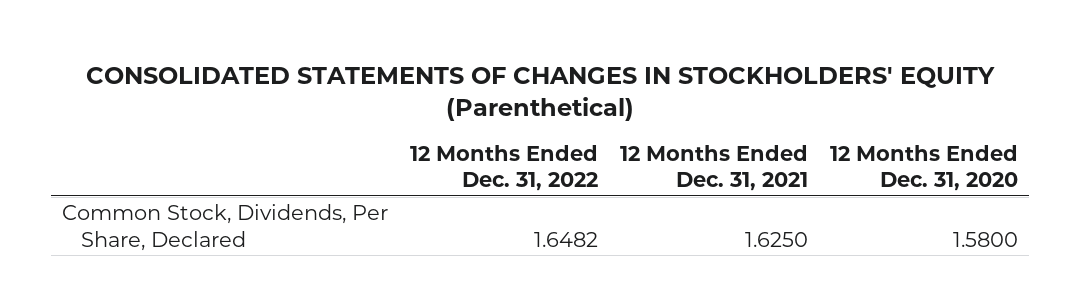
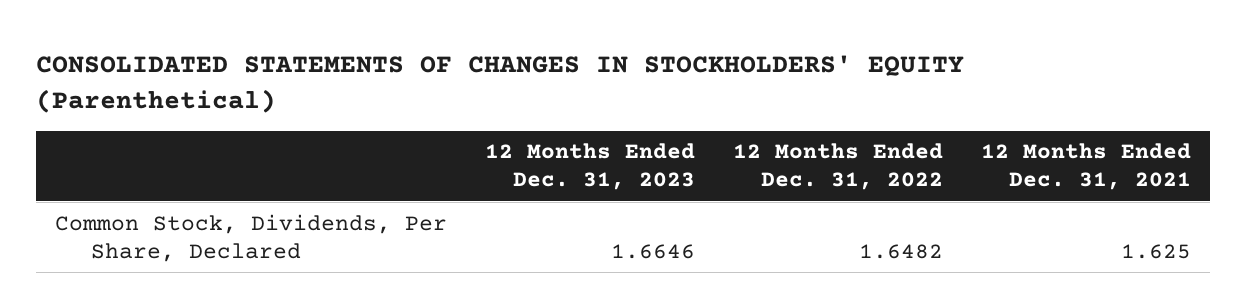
- | 12 Months Ended Dec. 31, 2022 | 12 Months Ended Dec. 31, 2021 | 12 Months Ended Dec. 31, 2020
+ | 12 Months Ended Dec. 31, 2023 | 12 Months Ended Dec. 31, 2022 | 12 Months Ended Dec. 31, 2021
- Common Stock, Dividends, Per Share, Declared | 1.6482 | 1.6250 | 1.5800
+ Common Stock, Dividends, Per Share, Declared | 1.6646 | 1.6482 | 1.625

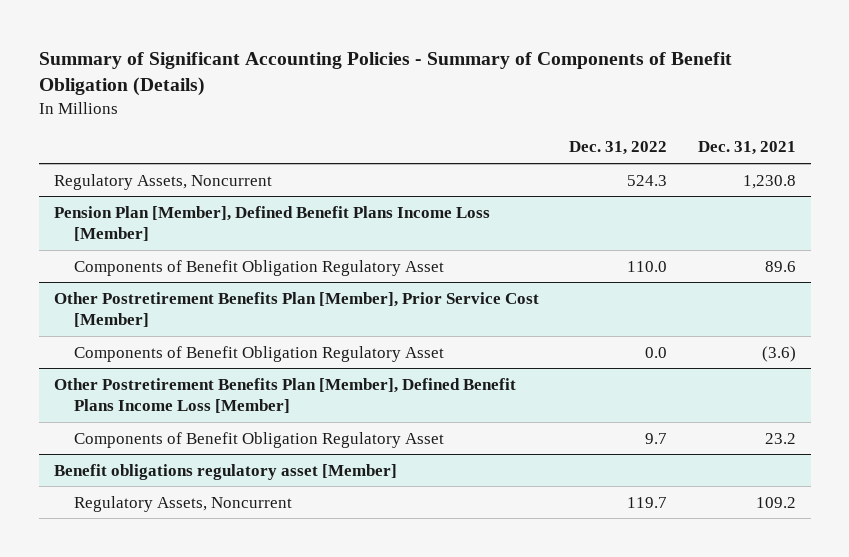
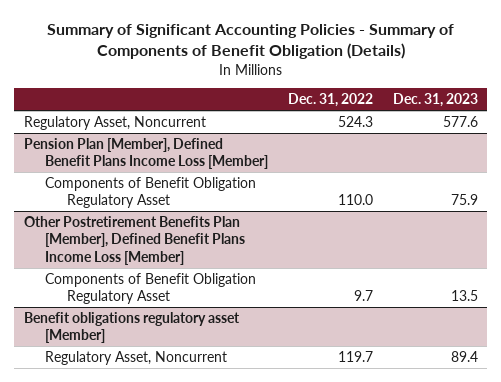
- | Dec. 31, 2022 | Dec. 31, 2021
+ | Dec. 31, 2022 | Dec. 31, 2023
- Regulatory Assets, Noncurrent | 524.3 | 1,230.8
+ Regulatory Asset, Noncurrent | 524.3 | 577.6
- Other Postretirement Benefits Plan [Member], Prior Service Cost [Member]
- Components of Benefit Obligation Regulatory Asset | 0.0 | (3.6)
@ Benefit obligations regulatory asset [Member]
- Regulatory Assets, Noncurrent | 119.7 | 109.2
+ Regulatory Asset, Noncurrent | 119.7 | 89.4

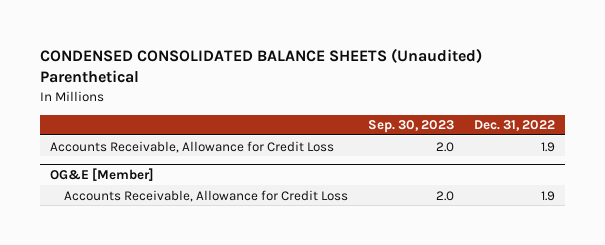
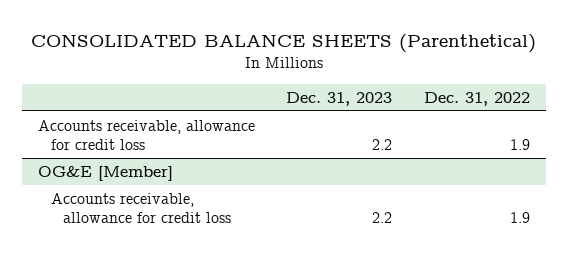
- CONDENSED CONSOLIDATED BALANCE SHEETS (Unaudited) Parenthetical
+ CONSOLIDATED BALANCE SHEETS (Parenthetical)
- | Sep. 30, 2023 | Dec. 31, 2022
+ | Dec. 31, 2023 | Dec. 31, 2022
- Accounts Receivable, Allowance for Credit Loss | 2.0 | 1.9
+ Accounts receivable, allowance for credit loss | 2.2 | 1.9
@ OG&E [Member]
- Accounts Receivable, Allowance for Credit Loss | 2.0 | 1.9
+ Accounts receivable, allowance for credit loss | 2.2 | 1.9

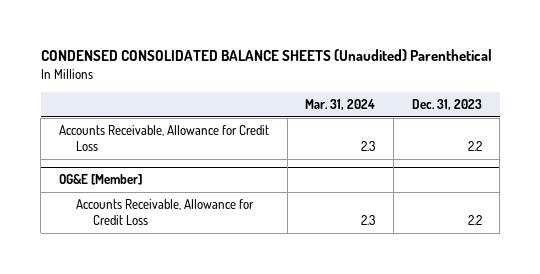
- CONSOLIDATED BALANCE SHEETS (Parenthetical)
+ CONDENSED CONSOLIDATED BALANCE SHEETS (Unaudited) Parenthetical
- | Dec. 31, 2023 | Dec. 31, 2022
+ | Mar. 31, 2024 | Dec. 31, 2023
- Accounts receivable, allowance for credit loss | 2.2 | 1.9
+ Accounts Receivable, Allowance for Credit Loss | 2.3 | 2.2
@ OG&E [Member]
- Accounts receivable, allowance for credit loss | 2.2 | 1.9
+ Accounts Receivable, Allowance for Credit Loss | 2.3 | 2.2

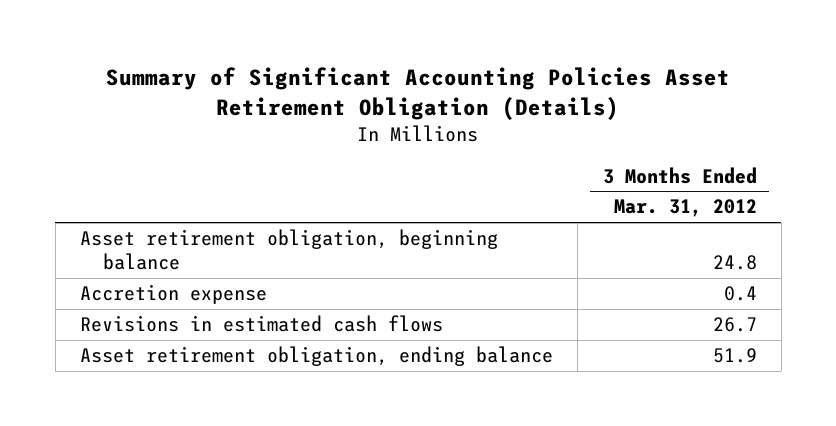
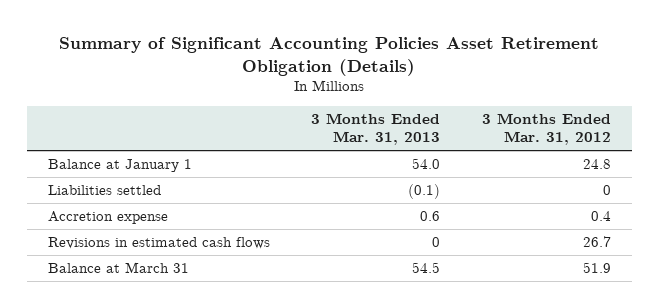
- | 3 Months Ended Mar. 31, 2012
+ | 3 Months Ended Mar. 31, 2013 | 3 Months Ended Mar. 31, 2012
- Asset retirement obligation, beginning balance | 24.8
+ Balance at January 1 | 54.0 | 24.8
+ Liabilities settled | (0.1) | 0
- Asset retirement obligation, ending balance | 51.9
+ Balance at March 31 | 54.5 | 51.9

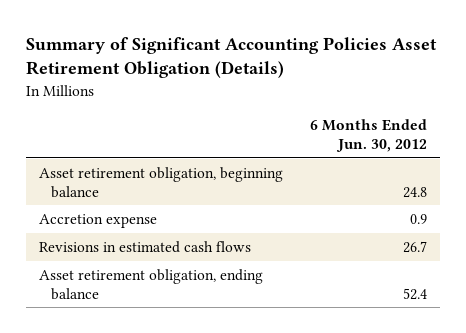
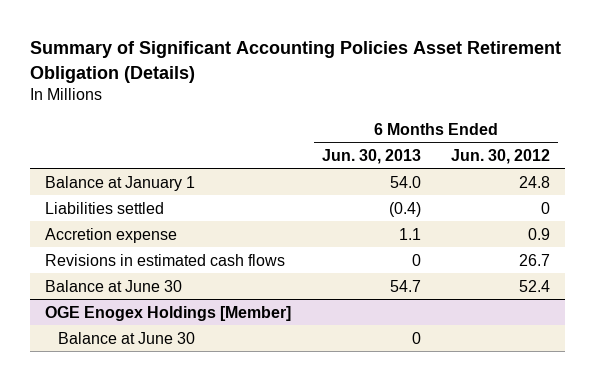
- | 6 Months Ended Jun. 30, 2012
+ | 6 Months Ended Jun. 30, 2013 | 6 Months Ended Jun. 30, 2012
- Asset retirement obligation, beginning balance | 24.8
+ Balance at January 1 | 54.0 | 24.8
+ Liabilities settled | (0.4) | 0
- Asset retirement obligation, ending balance | 52.4
+ Balance at June 30 | 54.7 | 52.4
+ OGE Enogex Holdings [Member]
+ Balance at June 30 | 0 |

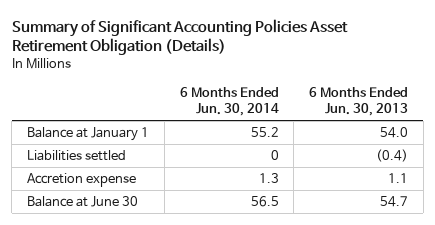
- | 6 Months Ended Jun. 30, 2013 | 6 Months Ended Jun. 30, 2012
+ | 6 Months Ended Jun. 30, 2014 | 6 Months Ended Jun. 30, 2013
- Revisions in estimated cash flows | 0 | 26.7
- OGE Enogex Holdings [Member]
- Balance at June 30 | 0 |

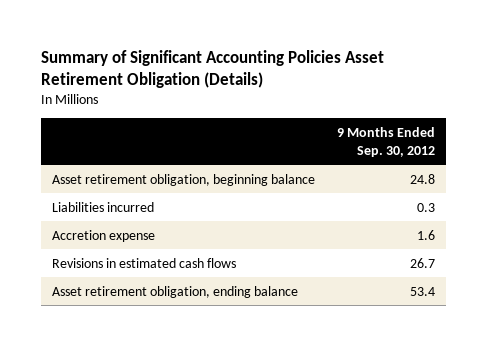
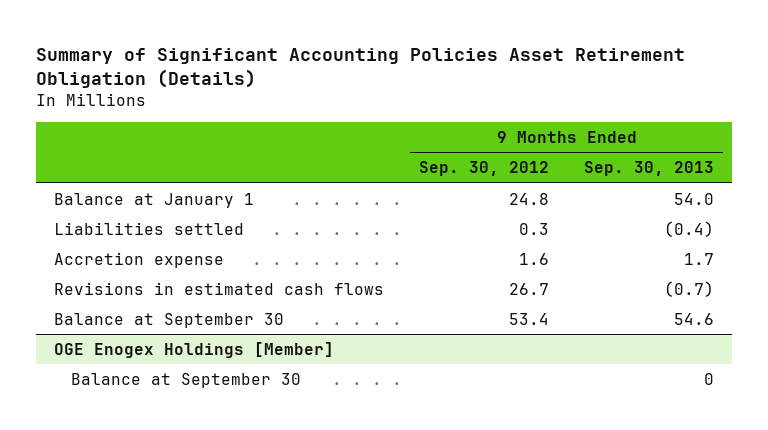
- | 9 Months Ended Sep. 30, 2012
+ | 9 Months Ended Sep. 30, 2012 | 9 Months Ended Sep. 30, 2013
- Asset retirement obligation, beginning balance | 24.8
- Liabilities incurred | 0.3
+ Balance at January 1 | 24.8 | 54.0
+ Liabilities settled | 0.3 | (0.4)
- Asset retirement obligation, ending balance | 53.4
+ Balance at September 30 | 53.4 | 54.6
+ OGE Enogex Holdings [Member]
+ Balance at September 30 | | 0

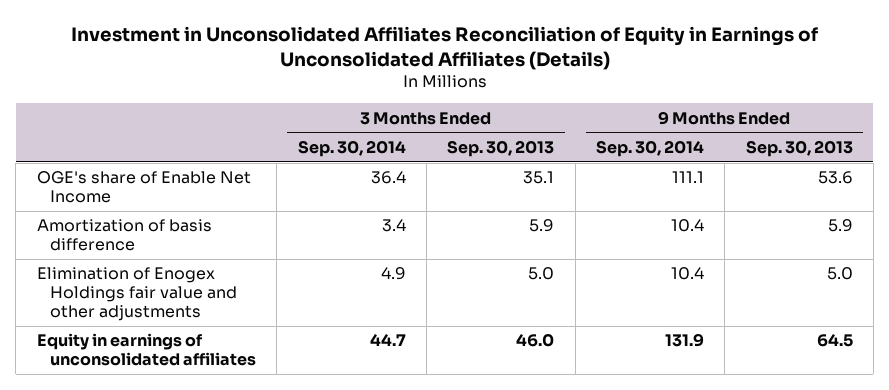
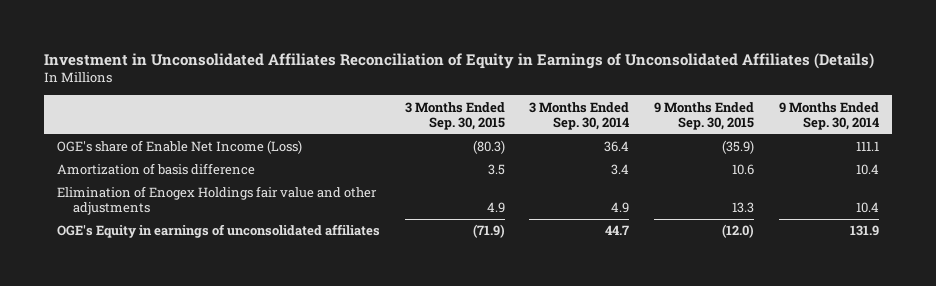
- | 3 Months Ended Sep. 30, 2014 | 3 Months Ended Sep. 30, 2013 | 9 Months Ended Sep. 30, 2014 | 9 Months Ended Sep. 30, 2013
+ | 3 Months Ended Sep. 30, 2015 | 3 Months Ended Sep. 30, 2014 | 9 Months Ended Sep. 30, 2015 | 9 Months Ended Sep. 30, 2014
- OGE's share of Enable Net Income | 36.4 | 35.1 | 111.1 | 53.6
+ OGE's share of Enable Net Income (Loss) | (80.3) | 36.4 | (35.9) | 111.1
- Equity in earnings of unconsolidated affiliates | 44.7 | 46.0 | 131.9 | 64.5
+ OGE's Equity in earnings of unconsolidated affiliates | (71.9) | 44.7 | (12.0) | 131.9

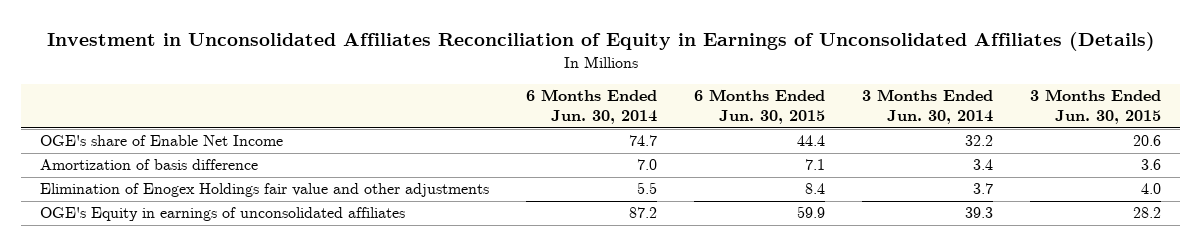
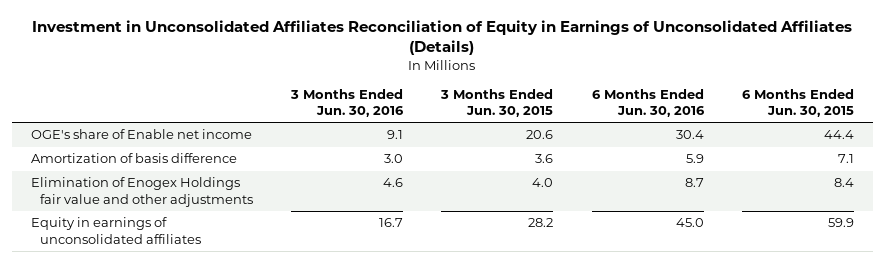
- | 6 Months Ended Jun. 30, 2014 | 6 Months Ended Jun. 30, 2015 | 3 Months Ended Jun. 30, 2014 | 3 Months Ended Jun. 30, 2015
+ | 3 Months Ended Jun. 30, 2016 | 3 Months Ended Jun. 30, 2015 | 6 Months Ended Jun. 30, 2016 | 6 Months Ended Jun. 30, 2015
- OGE's share of Enable Net Income | 74.7 | 44.4 | 32.2 | 20.6
+ OGE's share of Enable net income | 9.1 | 20.6 | 30.4 | 44.4
- OGE's Equity in earnings of unconsolidated affiliates | 87.2 | 59.9 | 39.3 | 28.2
+ Equity in earnings of unconsolidated affiliates | 16.7 | 28.2 | 45.0 | 59.9

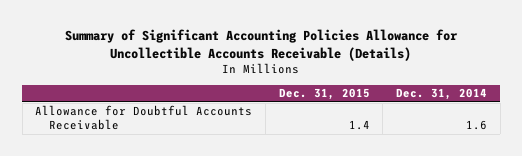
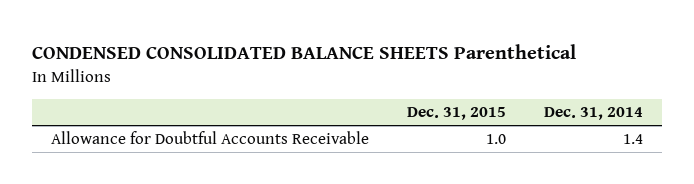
- Summary of Significant Accounting Policies Allowance for Uncollectible Accounts Receivable (Details)
+ CONDENSED CONSOLIDATED BALANCE SHEETS Parenthetical
- Allowance for Doubtful Accounts Receivable | 1.4 | 1.6
+ Allowance for Doubtful Accounts Receivable | 1.0 | 1.4

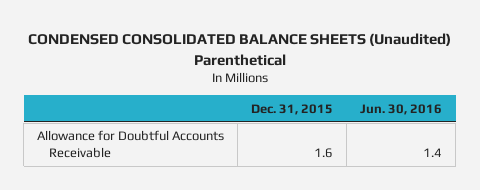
- CONDENSED CONSOLIDATED BALANCE SHEETS Parenthetical
+ CONDENSED CONSOLIDATED BALANCE SHEETS (Unaudited) Parenthetical
- | Dec. 31, 2015 | Dec. 31, 2014
+ | Dec. 31, 2015 | Jun. 30, 2016
- Allowance for Doubtful Accounts Receivable | 1.0 | 1.4
+ Allowance for Doubtful Accounts Receivable | 1.6 | 1.4

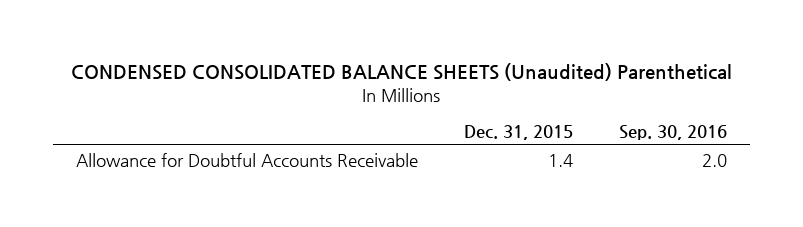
- | Dec. 31, 2015 | Jun. 30, 2016
+ | Dec. 31, 2015 | Sep. 30, 2016
- Allowance for Doubtful Accounts Receivable | 1.6 | 1.4
+ Allowance for Doubtful Accounts Receivable | 1.4 | 2.0

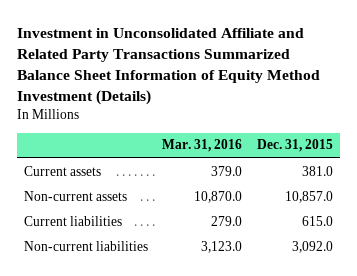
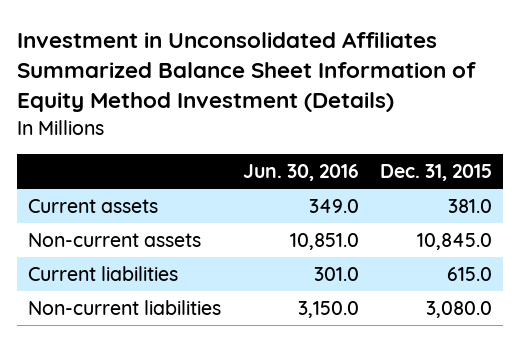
- Investment in Unconsolidated Affiliate and Related Party Transactions Summarized Balance Sheet Information of Equity Method Investment (Details)
+ Investment in Unconsolidated Affiliates Summarized Balance Sheet Information of Equity Method Investment (Details)
- | Mar. 31, 2016 | Dec. 31, 2015
+ | Jun. 30, 2016 | Dec. 31, 2015
- Non-current assets | 10,870.0 | 10,857.0
+ Non-current assets | 10,851.0 | 10,845.0
- Non-current liabilities | 3,123.0 | 3,092.0
+ Non-current liabilities | 3,150.0 | 3,080.0

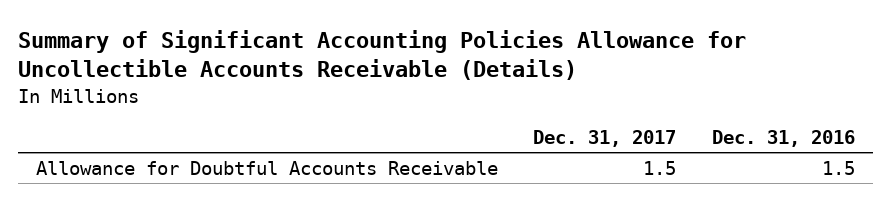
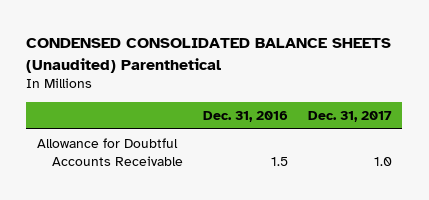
- Summary of Significant Accounting Policies Allowance for Uncollectible Accounts Receivable (Details)
+ CONDENSED CONSOLIDATED BALANCE SHEETS (Unaudited) Parenthetical
- | Dec. 31, 2017 | Dec. 31, 2016
+ | Dec. 31, 2016 | Dec. 31, 2017
- Allowance for Doubtful Accounts Receivable | 1.5 | 1.5
+ Allowance for Doubtful Accounts Receivable | 1.5 | 1.0

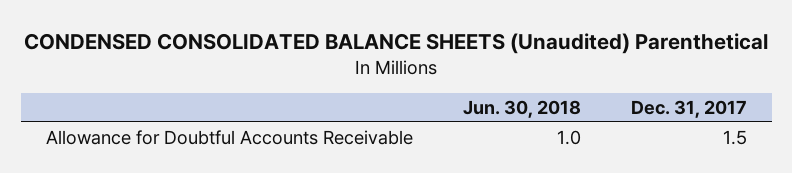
- | Dec. 31, 2016 | Dec. 31, 2017
+ | Jun. 30, 2018 | Dec. 31, 2017
- Allowance for Doubtful Accounts Receivable | 1.5 | 1.0
+ Allowance for Doubtful Accounts Receivable | 1.0 | 1.5

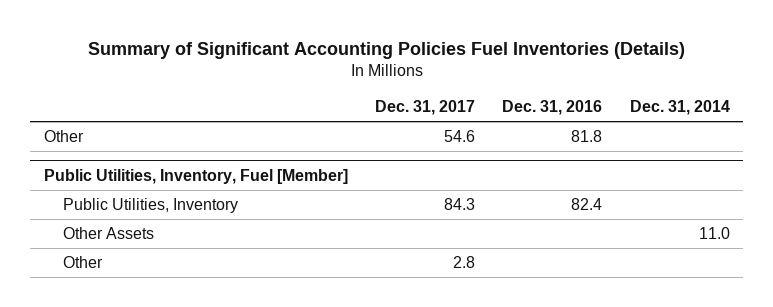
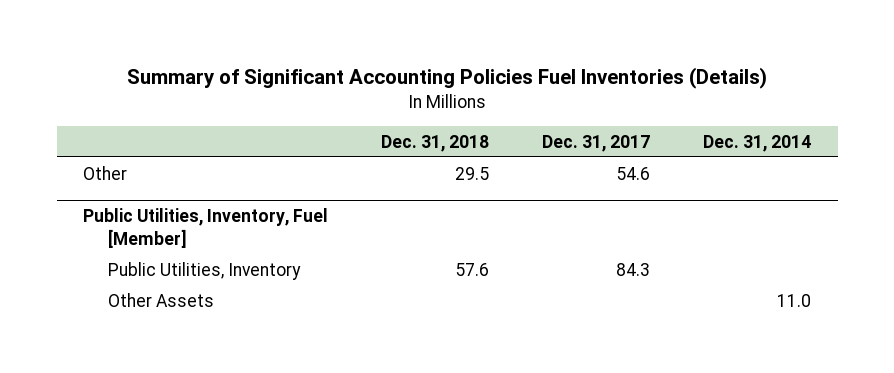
- | Dec. 31, 2017 | Dec. 31, 2016 | Dec. 31, 2014
+ | Dec. 31, 2018 | Dec. 31, 2017 | Dec. 31, 2014
@ Public Utilities, Inventory, Fuel [Member]
- Other | 2.8 | |

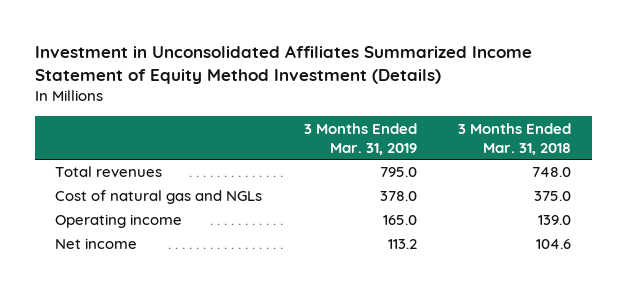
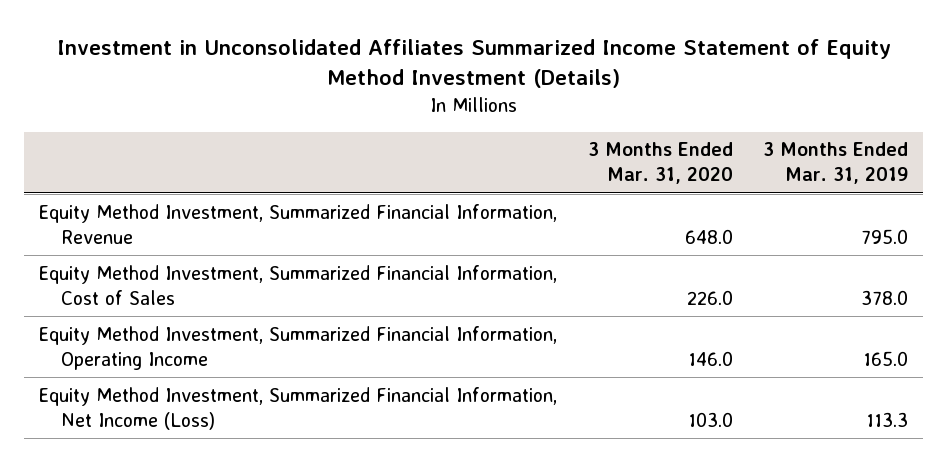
- | 3 Months Ended Mar. 31, 2019 | 3 Months Ended Mar. 31, 2018
+ | 3 Months Ended Mar. 31, 2020 | 3 Months Ended Mar. 31, 2019
- Total revenues | 795.0 | 748.0
- Cost of natural gas and NGLs | 378.0 | 375.0
- Operating income | 165.0 | 139.0
- Net income | 113.2 | 104.6
+ Equity Method Investment, Summarized Financial Information, Revenue | 648.0 | 795.0
+ Equity Method Investment, Summarized Financial Information, Cost of Sales | 226.0 | 378.0
+ Equity Method Investment, Summarized Financial Information, Operating Income | 146.0 | 165.0
+ Equity Method Investment, Summarized Financial Information, Net Income (Loss) | 103.0 | 113.3

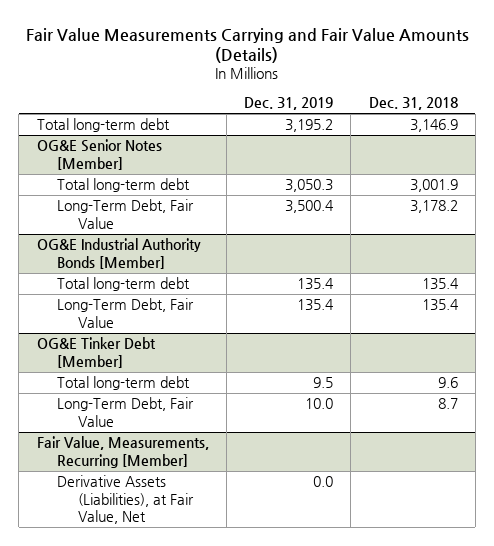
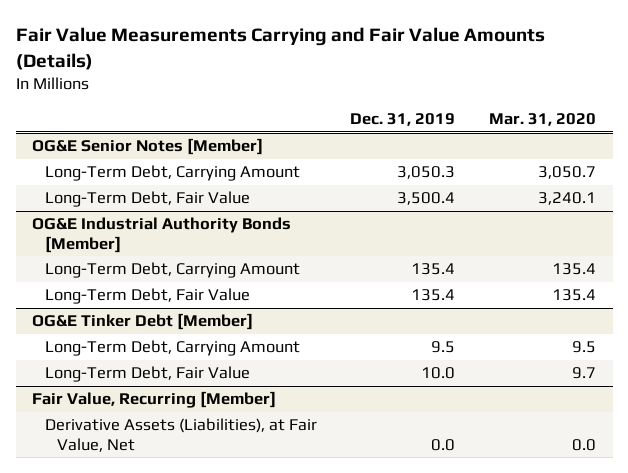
- | Dec. 31, 2019 | Dec. 31, 2018
+ | Dec. 31, 2019 | Mar. 31, 2020
- Total long-term debt | 3,195.2 | 3,146.9
@ OG&E Senior Notes [Member]
- Total long-term debt | 3,050.3 | 3,001.9
+ Long-Term Debt, Carrying Amount | 3,050.3 | 3,050.7
@ OG&E Industrial Authority Bonds [Member]
- Total long-term debt | 135.4 | 135.4
+ Long-Term Debt, Carrying Amount | 135.4 | 135.4
@ OG&E Tinker Debt [Member]
- Total long-term debt | 9.5 | 9.6
+ Long-Term Debt, Carrying Amount | 9.5 | 9.5
- Fair Value, Measurements, Recurring [Member]
+ Fair Value, Recurring [Member]

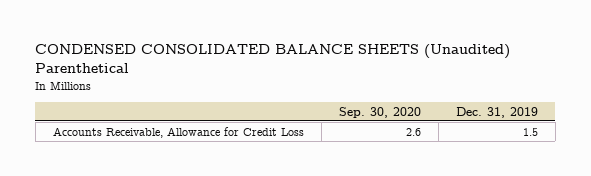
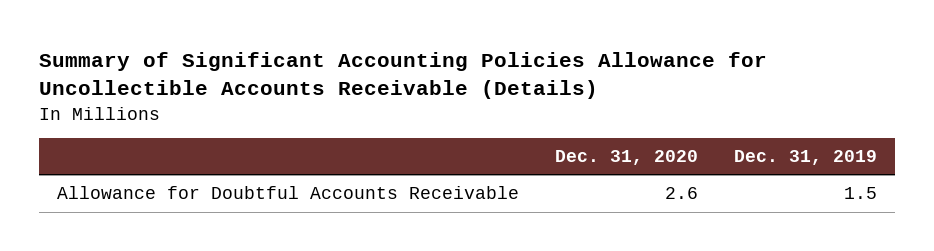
- CONDENSED CONSOLIDATED BALANCE SHEETS (Unaudited) Parenthetical
+ Summary of Significant Accounting Policies Allowance for Uncollectible Accounts Receivable (Details)
- | Sep. 30, 2020 | Dec. 31, 2019
+ | Dec. 31, 2020 | Dec. 31, 2019
- Accounts Receivable, Allowance for Credit Loss | 2.6 | 1.5
+ Allowance for Doubtful Accounts Receivable | 2.6 | 1.5

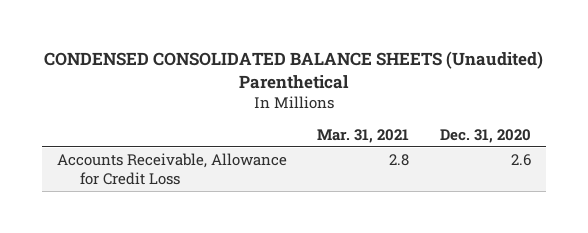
- Summary of Significant Accounting Policies Allowance for Uncollectible Accounts Receivable (Details)
+ CONDENSED CONSOLIDATED BALANCE SHEETS (Unaudited) Parenthetical
- | Dec. 31, 2020 | Dec. 31, 2019
+ | Mar. 31, 2021 | Dec. 31, 2020
- Allowance for Doubtful Accounts Receivable | 2.6 | 1.5
+ Accounts Receivable, Allowance for Credit Loss | 2.8 | 2.6

